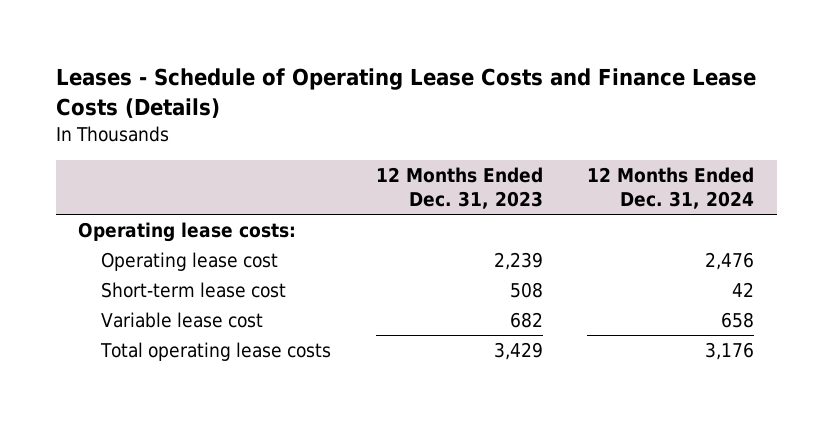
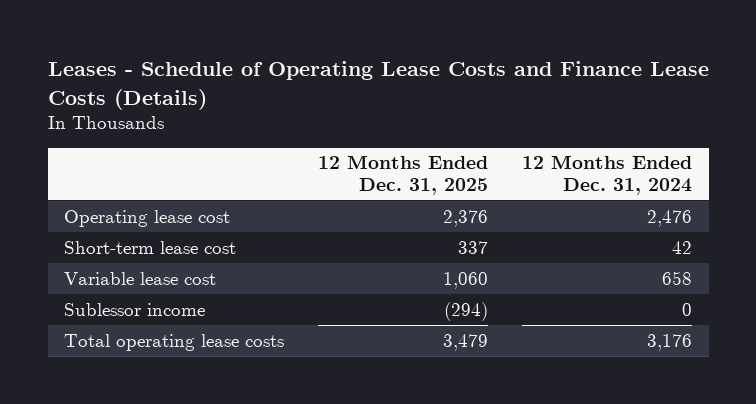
- | 12 Months Ended Dec. 31, 2023 | 12 Months Ended Dec. 31, 2024
+ | 12 Months Ended Dec. 31, 2025 | 12 Months Ended Dec. 31, 2024
- Operating lease costs:
+ Sublessor income | (294) | 0

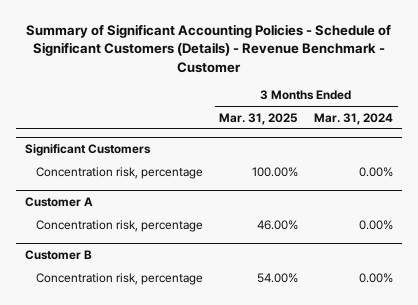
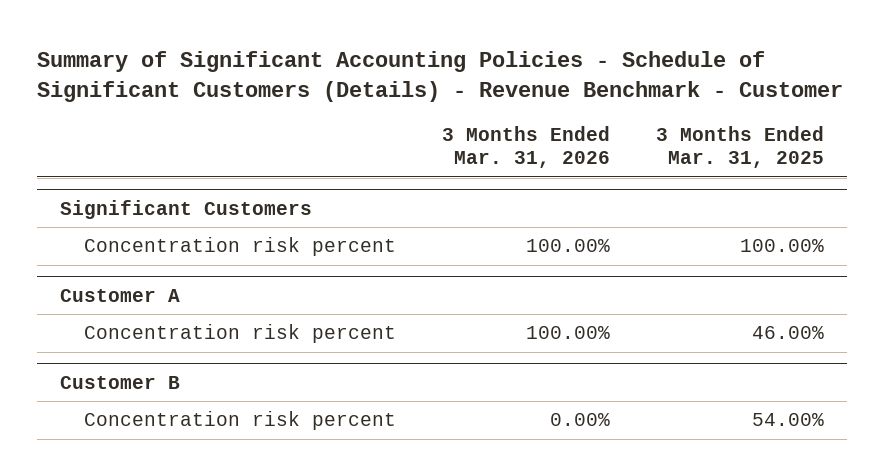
- | 3 Months Ended Mar. 31, 2025 | 3 Months Ended Mar. 31, 2024
+ | 3 Months Ended Mar. 31, 2026 | 3 Months Ended Mar. 31, 2025
@ Significant Customers
- Concentration risk, percentage | 100.00% | 0.00%
+ Concentration risk percent | 100.00% | 100.00%
@ Customer A
- Concentration risk, percentage | 46.00% | 0.00%
+ Concentration risk percent | 100.00% | 46.00%
@ Customer B
- Concentration risk, percentage | 54.00% | 0.00%
+ Concentration risk percent | 0.00% | 54.00%

